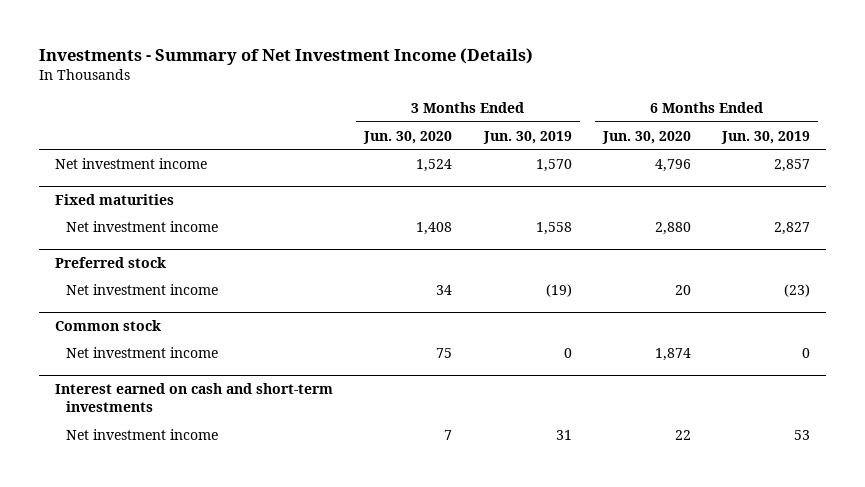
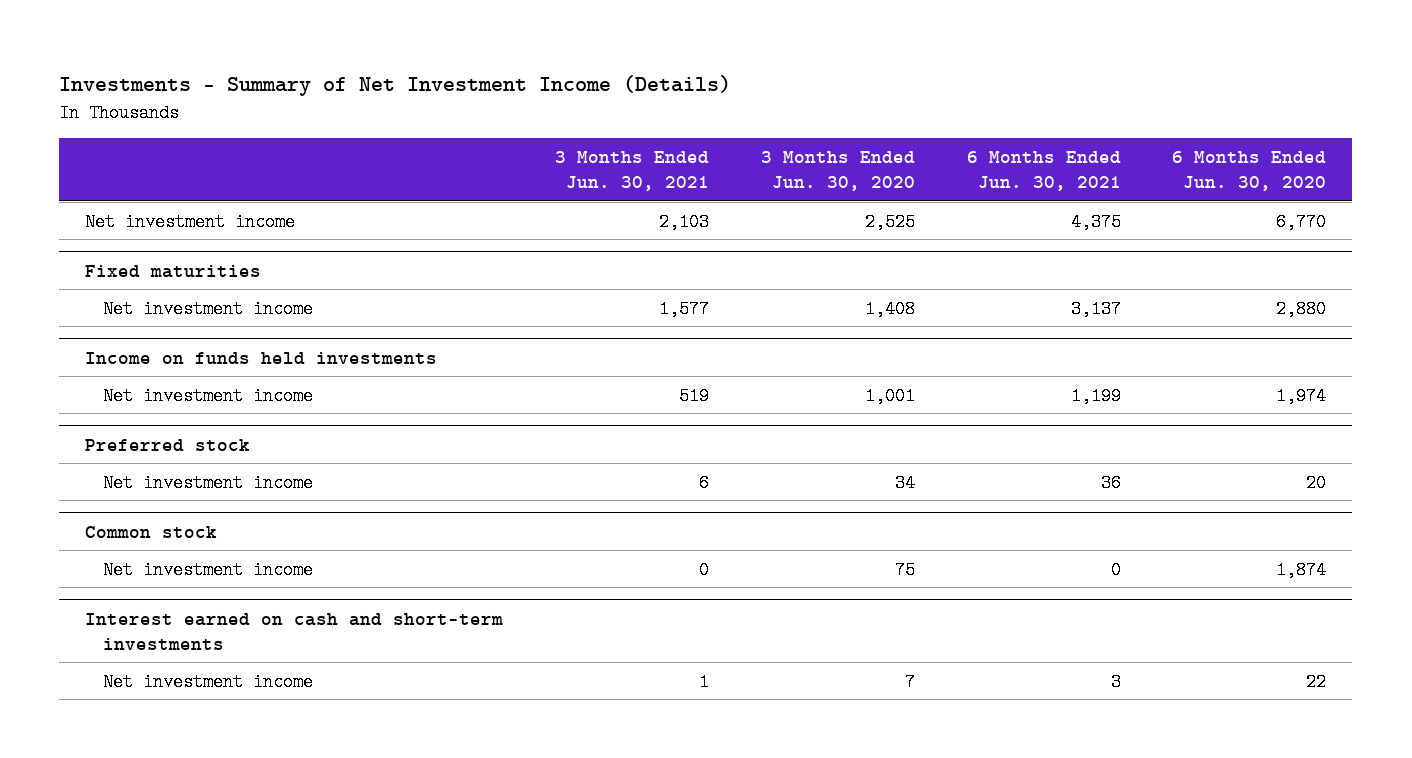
- | 3 Months Ended Jun. 30, 2020 | 3 Months Ended Jun. 30, 2019 | 6 Months Ended Jun. 30, 2020 | 6 Months Ended Jun. 30, 2019
+ | 3 Months Ended Jun. 30, 2021 | 3 Months Ended Jun. 30, 2020 | 6 Months Ended Jun. 30, 2021 | 6 Months Ended Jun. 30, 2020
- Net investment income | 1,524 | 1,570 | 4,796 | 2,857
+ Net investment income | 2,103 | 2,525 | 4,375 | 6,770
+ Income on funds held investments
+ Net investment income | 519 | 1,001 | 1,199 | 1,974

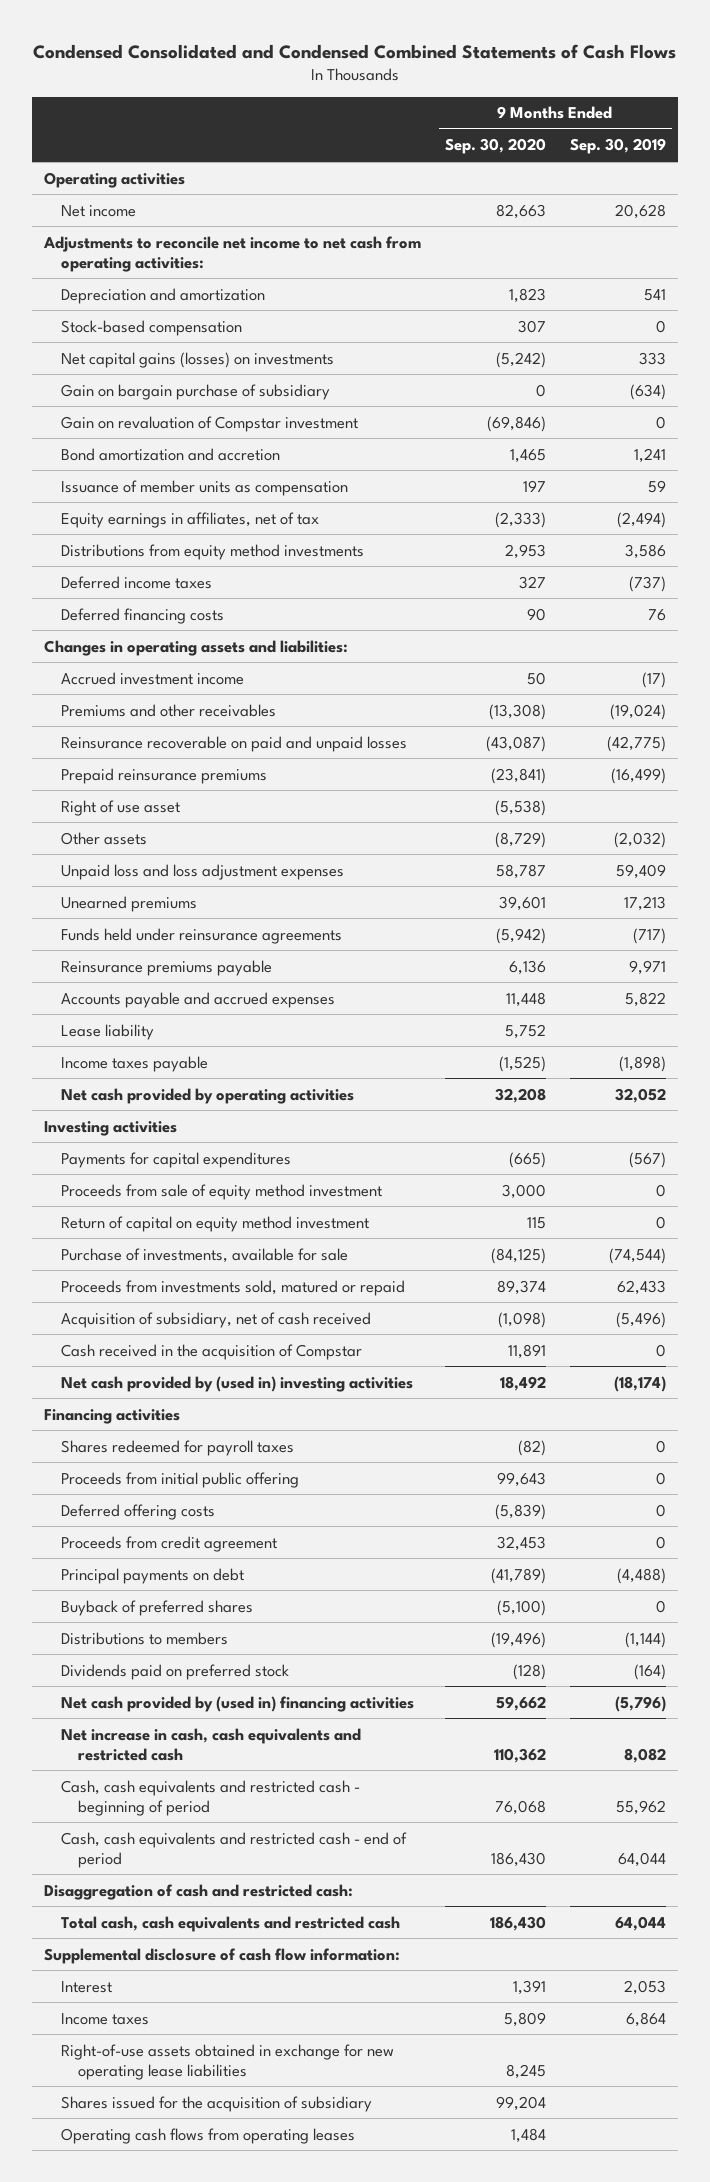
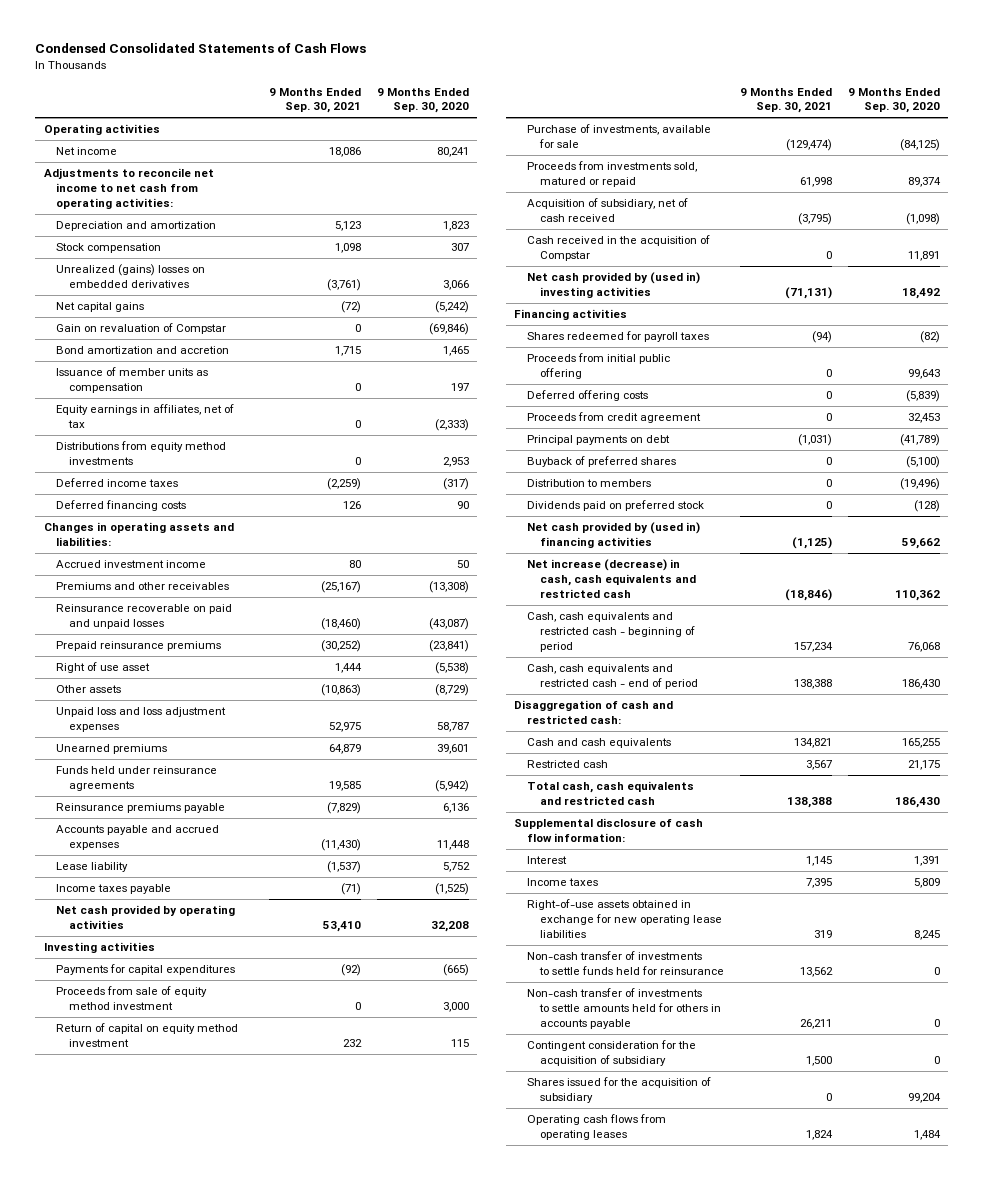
- Condensed Consolidated and Condensed Combined Statements of Cash Flows
+ Condensed Consolidated Statements of Cash Flows
- | 9 Months Ended Sep. 30, 2020 | 9 Months Ended Sep. 30, 2019
+ | 9 Months Ended Sep. 30, 2021 | 9 Months Ended Sep. 30, 2020
- Net income | 82,663 | 20,628
+ Net income | 18,086 | 80,241
- Stock-based compensation | 307 | 0
- Net capital gains (losses) on investments | (5,242) | 333
- Gain on bargain purchase of subsidiary | 0 | (634)
- Gain on revaluation of Compstar investment | (69,846) | 0
+ Stock compensation | 1,098 | 307
+ Unrealized (gains) losses on embedded derivatives | (3,761) | 3,066
+ Net capital gains | (72) | (5,242)
+ Gain on revaluation of Compstar | 0 | (69,846)
- Deferred income taxes | 327 | (737)
+ Deferred income taxes | (2,259) | (317)
- Distributions to members | (19,496) | (1,144)
+ Distribution to members | 0 | (19,496)
- Net increase in cash, cash equivalents and restricted cash | 110,362 | 8,082
+ Net increase (decrease) in cash, cash equivalents and restricted cash | (18,846) | 110,362
+ Cash and cash equivalents | 134,821 | 165,255
+ Restricted cash | 3,567 | 21,175
+ Non-cash transfer of investments to settle funds held for reinsurance | 13,562 | 0
+ Non-cash transfer of investments to settle amounts held for others in accounts payable | 26,211 | 0
+ Contingent consideration for the acquisition of subsidiary | 1,500 | 0

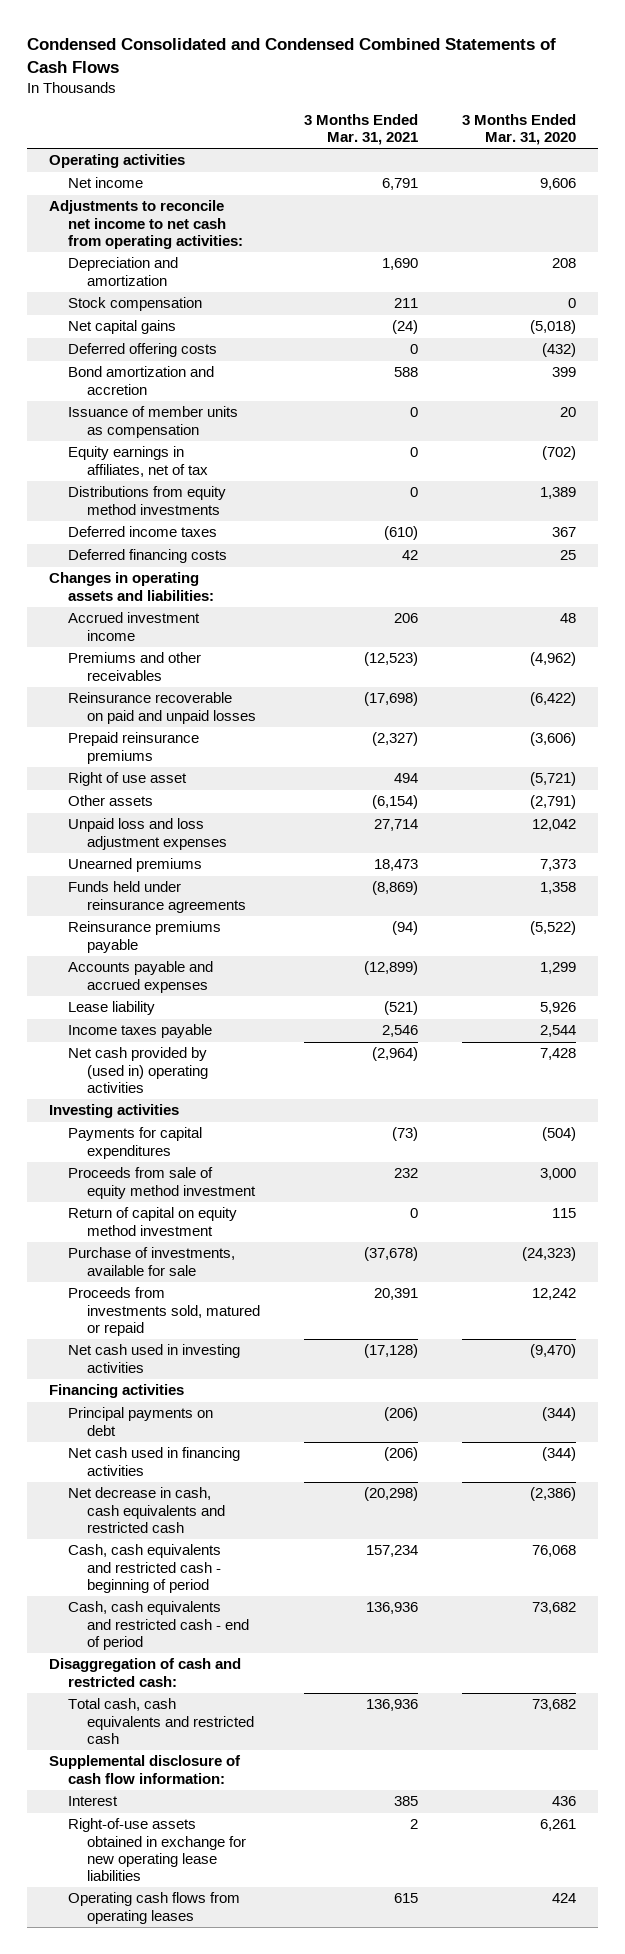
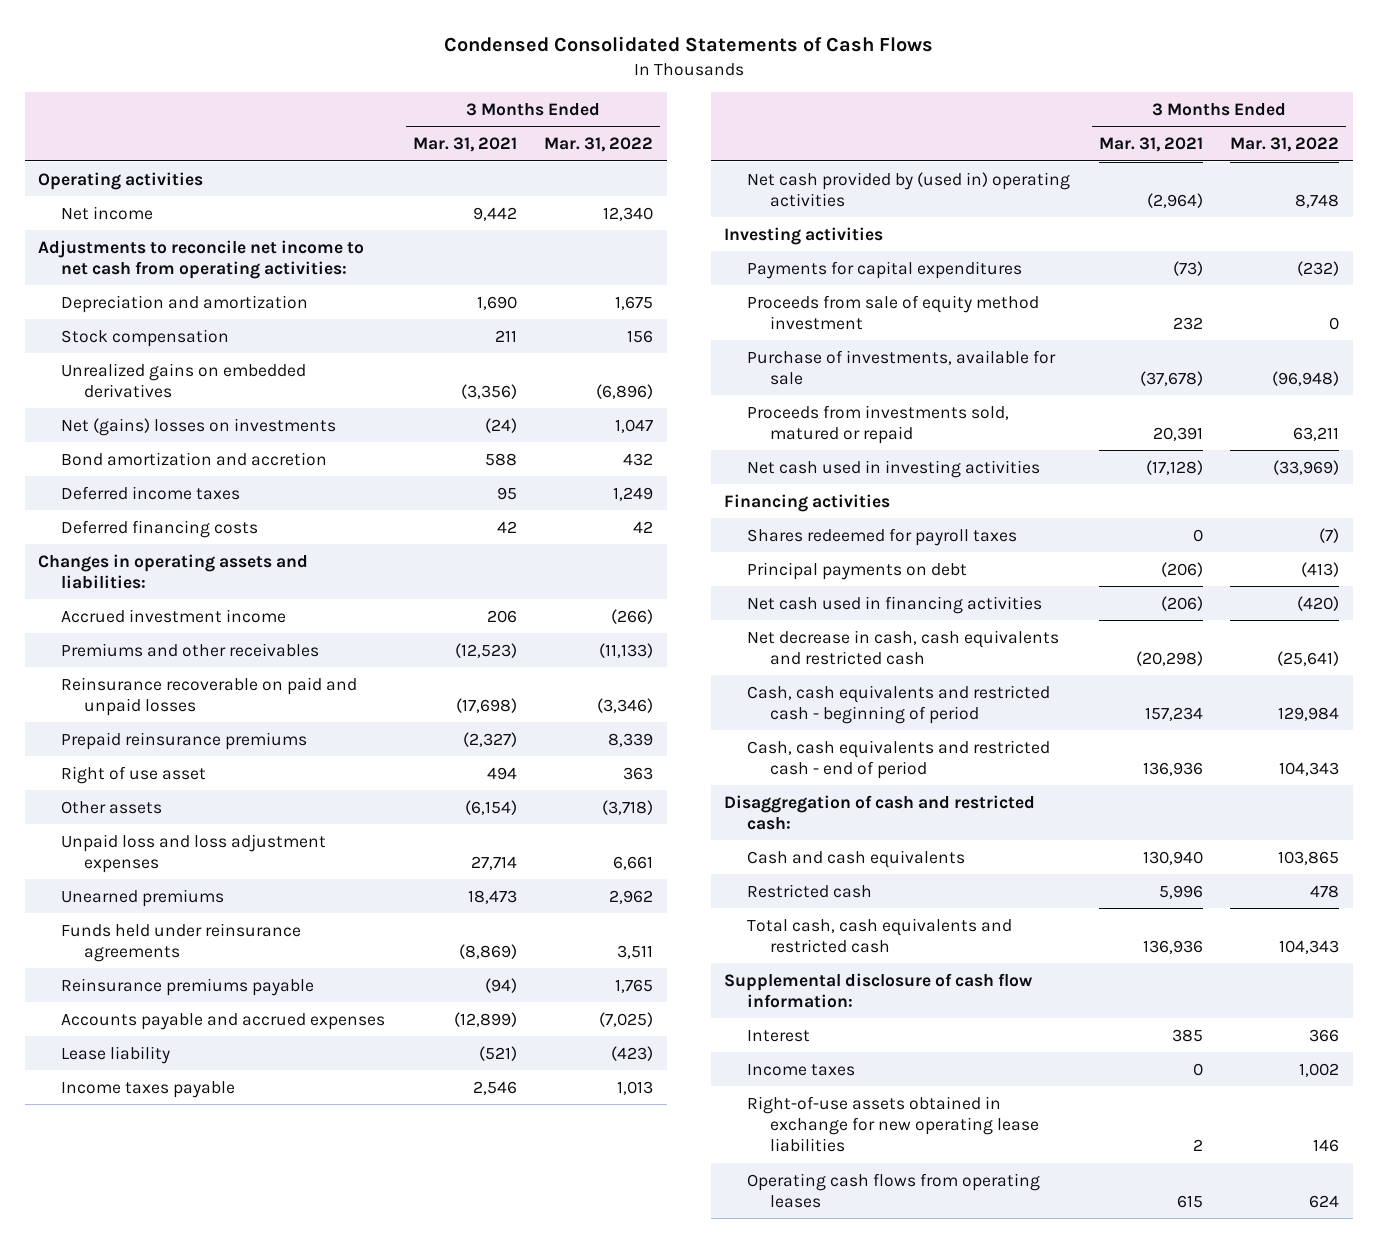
- Condensed Consolidated and Condensed Combined Statements of Cash Flows
+ Condensed Consolidated Statements of Cash Flows
- | 3 Months Ended Mar. 31, 2021 | 3 Months Ended Mar. 31, 2020
+ | 3 Months Ended Mar. 31, 2021 | 3 Months Ended Mar. 31, 2022
- Net income | 6,791 | 9,606
+ Net income | 9,442 | 12,340
- Net capital gains | (24) | (5,018)
- Deferred offering costs | 0 | (432)
+ Unrealized gains on embedded derivatives | (3,356) | (6,896)
+ Net (gains) losses on investments | (24) | 1,047
- Issuance of member units as compensation | 0 | 20
- Equity earnings in affiliates, net of tax | 0 | (702)
- Distributions from equity method investments | 0 | 1,389
- Deferred income taxes | (610) | 367
+ Deferred income taxes | 95 | 1,249
- Return of capital on equity method investment | 0 | 115
+ Shares redeemed for payroll taxes | 0 | (7)
+ Cash and cash equivalents | 130,940 | 103,865
+ Restricted cash | 5,996 | 478
+ Income taxes | 0 | 1,002

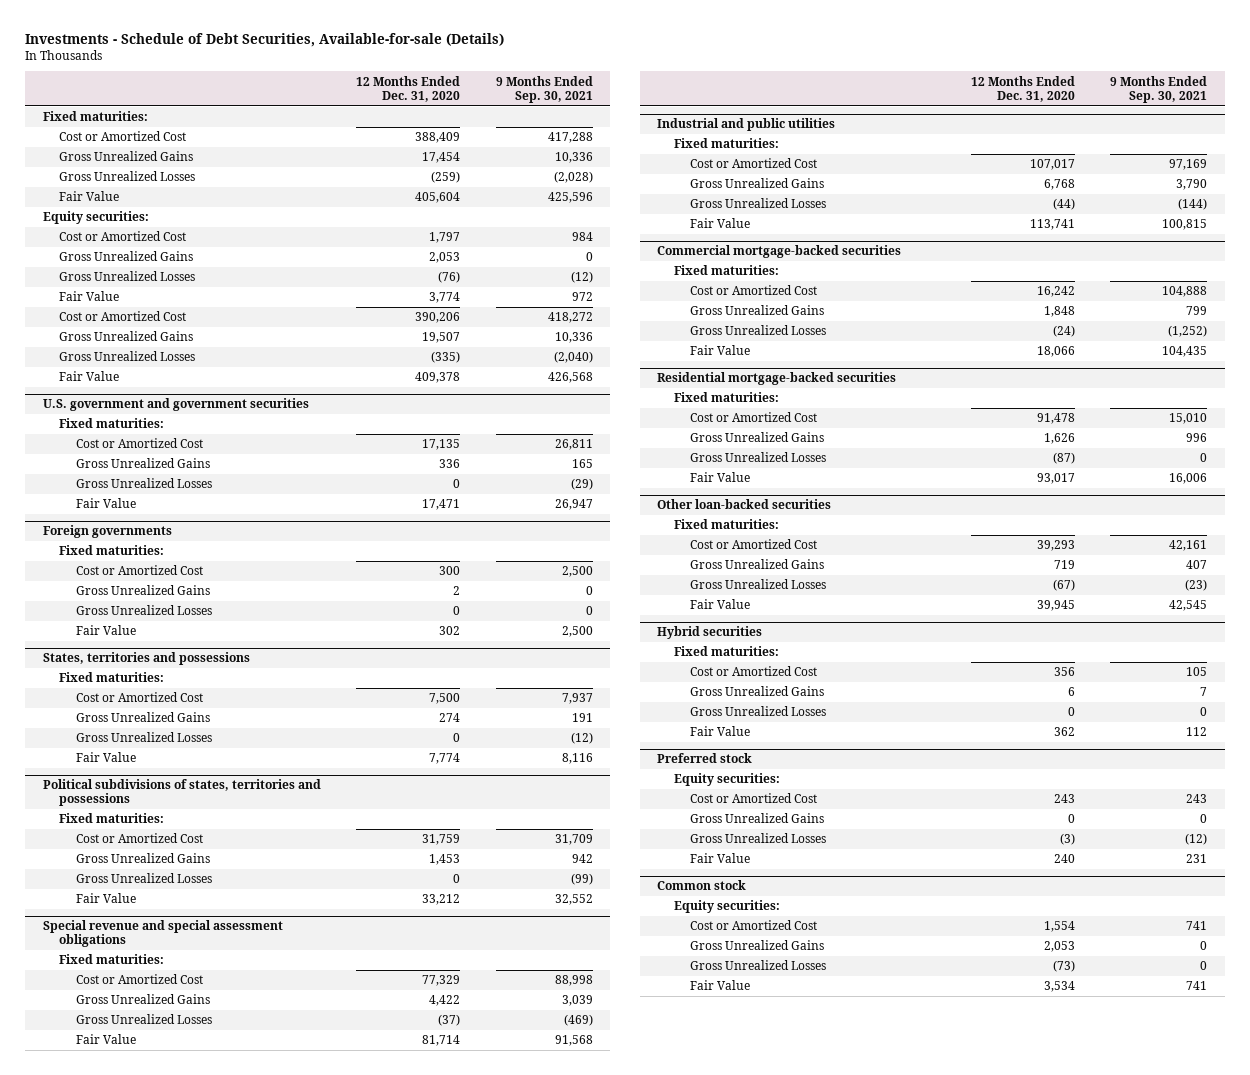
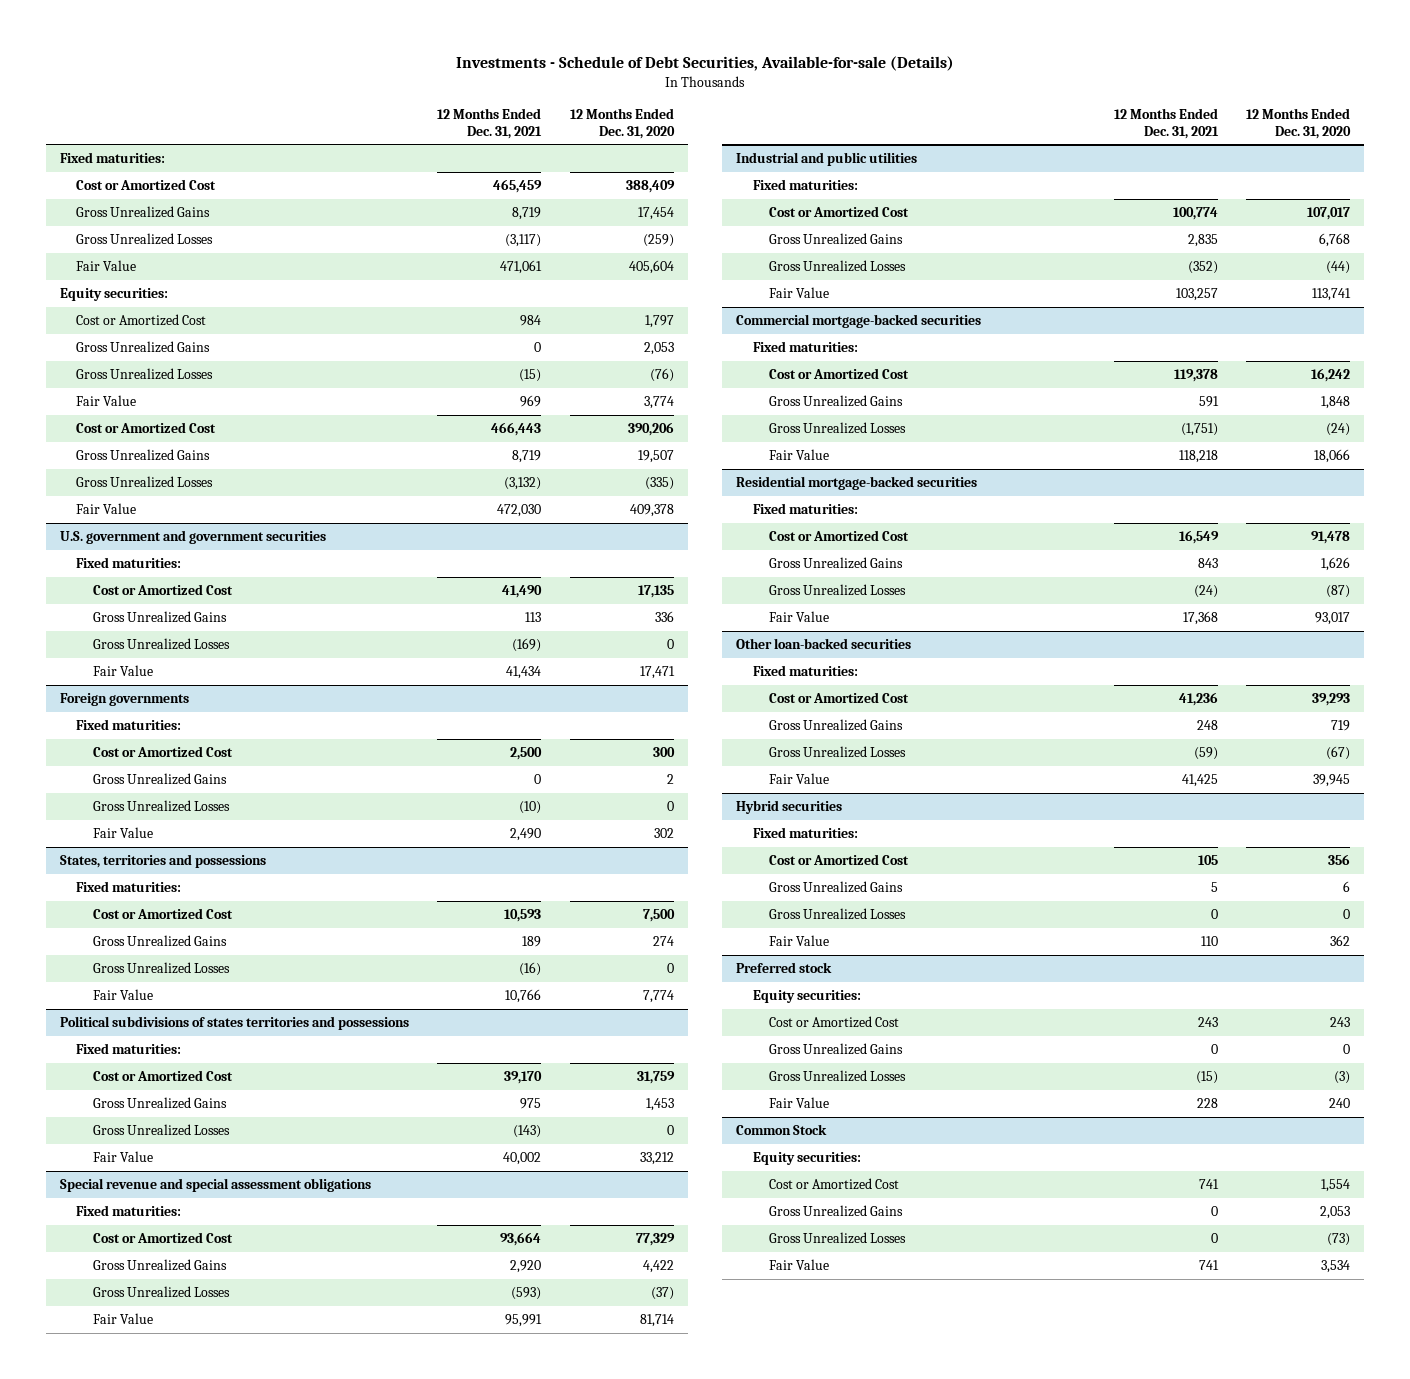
- | 12 Months Ended Dec. 31, 2020 | 9 Months Ended Sep. 30, 2021
+ | 12 Months Ended Dec. 31, 2021 | 12 Months Ended Dec. 31, 2020
- Political subdivisions of states, territories and possessions
+ Political subdivisions of states territories and possessions
- Common stock
+ Common Stock

